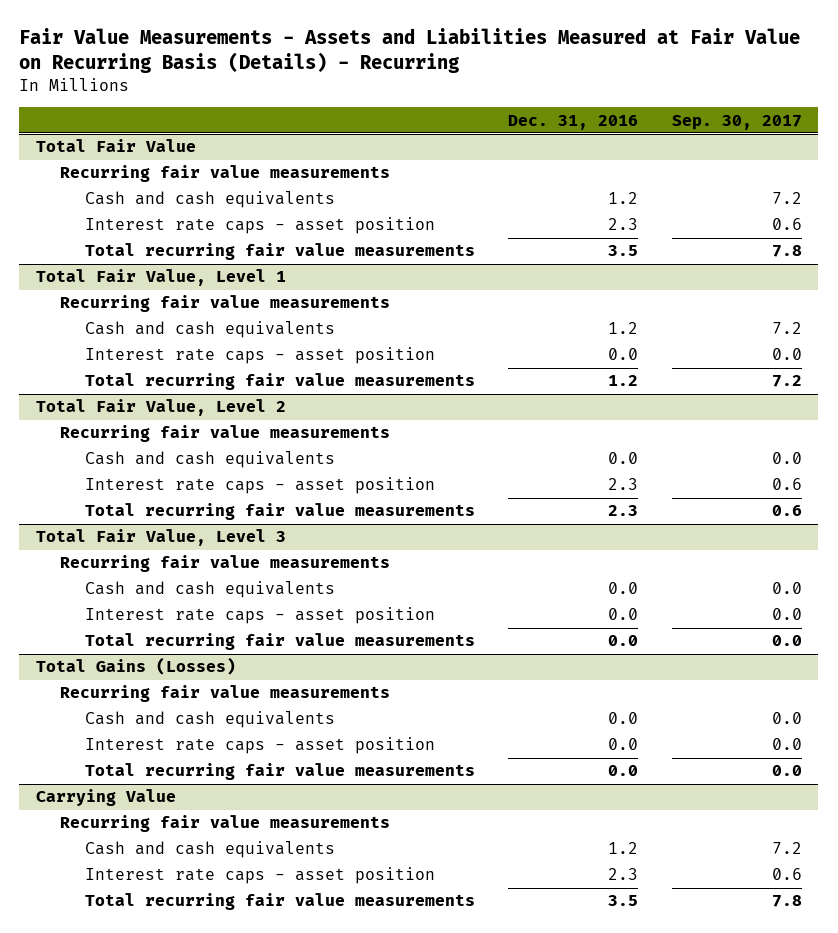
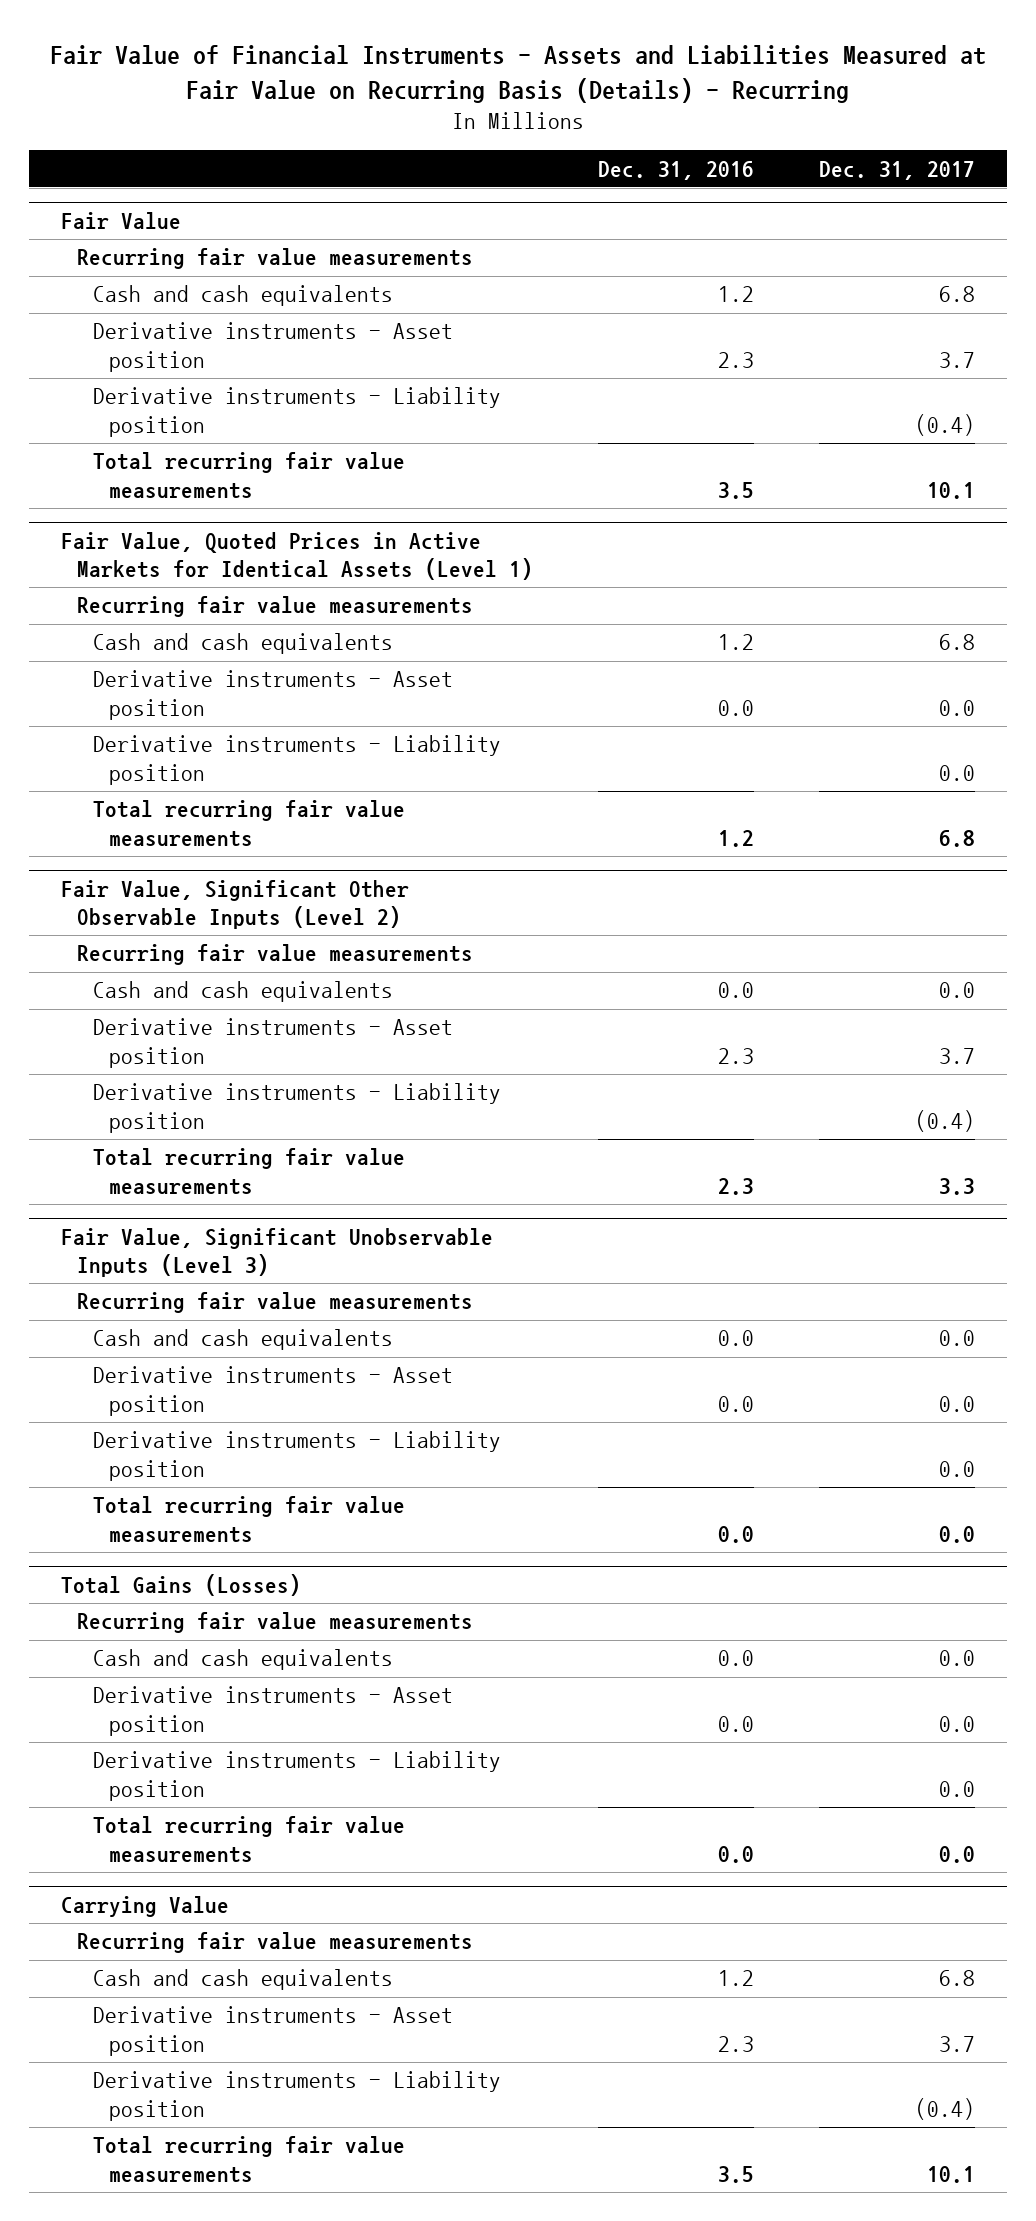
- Fair Value Measurements - Assets and Liabilities Measured at Fair Value on Recurring Basis (Details) - Recurring
+ Fair Value of Financial Instruments - Assets and Liabilities Measured at Fair Value on Recurring Basis (Details) - Recurring
- | Dec. 31, 2016 | Sep. 30, 2017
+ | Dec. 31, 2016 | Dec. 31, 2017
- Total Fair Value
+ Fair Value
- Interest rate caps - asset position | 2.3 | 0.6
+ Derivative instruments - Asset position | 2.3 | 3.7
+ Derivative instruments - Liability position | | (0.4)
- Total Fair Value, Level 1
+ Fair Value, Quoted Prices in Active Markets for Identical Assets (Level 1)
- Interest rate caps - asset position | 0.0 | 0.0
+ Derivative instruments - Asset position | 0.0 | 0.0
+ Derivative instruments - Liability position | | 0.0
- Total Fair Value, Level 2
+ Fair Value, Significant Other Observable Inputs (Level 2)
- Interest rate caps - asset position | 2.3 | 0.6
+ Derivative instruments - Asset position | 2.3 | 3.7
+ Derivative instruments - Liability position | | (0.4)
- Total Fair Value, Level 3
+ Fair Value, Significant Unobservable Inputs (Level 3)
- Interest rate caps - asset position | 0.0 | 0.0
+ Derivative instruments - Asset position | 0.0 | 0.0
+ Derivative instruments - Liability position | | 0.0
@ Total Gains (Losses)
- Interest rate caps - asset position | 0.0 | 0.0
+ Derivative instruments - Asset position | 0.0 | 0.0
+ Derivative instruments - Liability position | | 0.0
@ Carrying Value
- Interest rate caps - asset position | 2.3 | 0.6
+ Derivative instruments - Asset position | 2.3 | 3.7
+ Derivative instruments - Liability position | | (0.4)

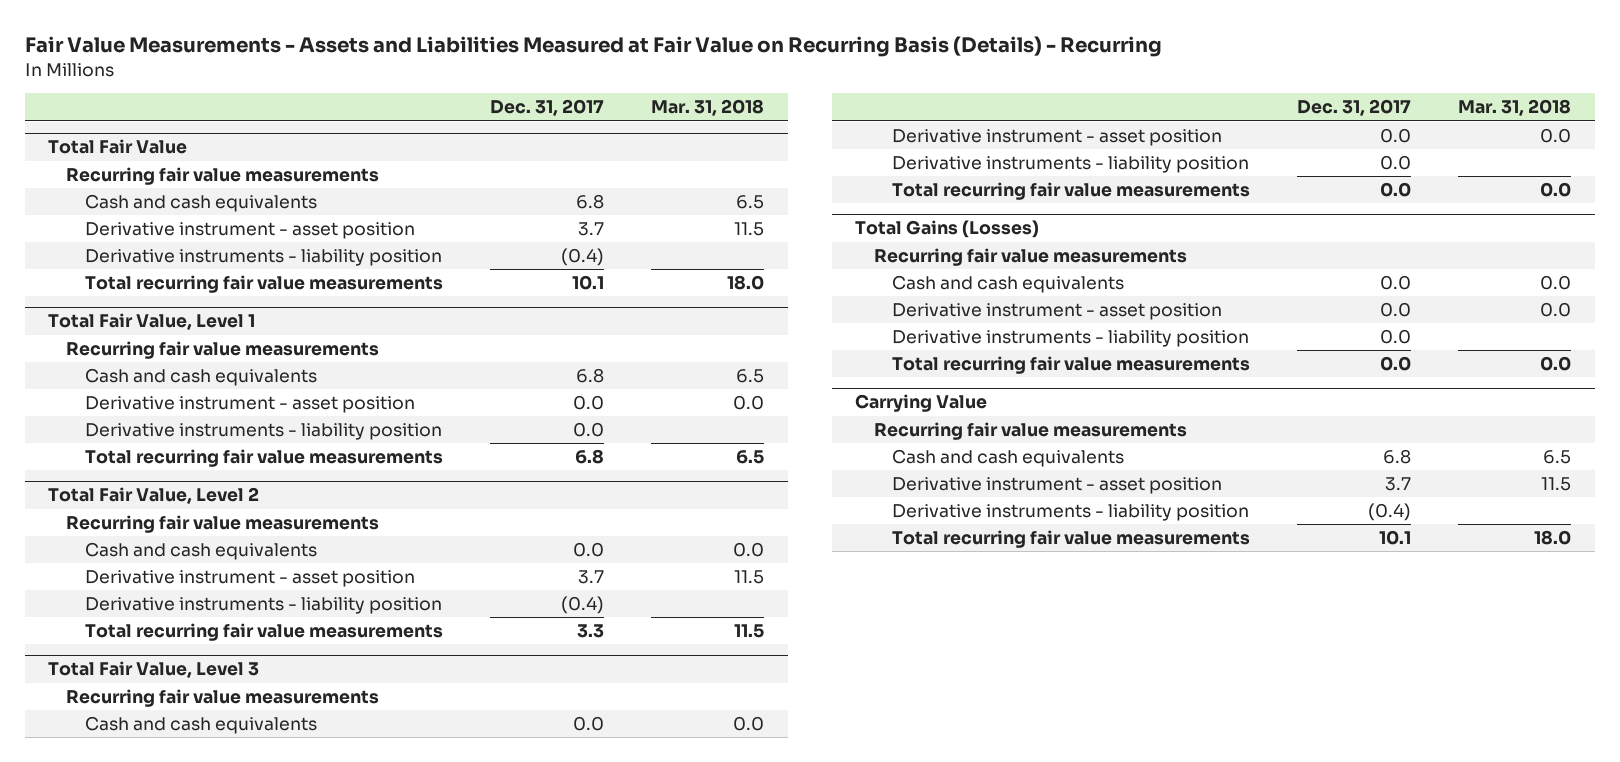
- Fair Value of Financial Instruments - Assets and Liabilities Measured at Fair Value on Recurring Basis (Details) - Recurring
+ Fair Value Measurements - Assets and Liabilities Measured at Fair Value on Recurring Basis (Details) - Recurring
- | Dec. 31, 2016 | Dec. 31, 2017
+ | Dec. 31, 2017 | Mar. 31, 2018
- Fair Value
+ Total Fair Value
- Derivative instruments - Asset position | 2.3 | 3.7
- Derivative instruments - Liability position | | (0.4)
+ Derivative instrument - asset position | 3.7 | 11.5
+ Derivative instruments - liability position | (0.4) |
- Fair Value, Quoted Prices in Active Markets for Identical Assets (Level 1)
+ Total Fair Value, Level 1
- Derivative instruments - Asset position | 0.0 | 0.0
- Derivative instruments - Liability position | | 0.0
+ Derivative instrument - asset position | 0.0 | 0.0
+ Derivative instruments - liability position | 0.0 |
- Fair Value, Significant Other Observable Inputs (Level 2)
+ Total Fair Value, Level 2
- Derivative instruments - Asset position | 2.3 | 3.7
- Derivative instruments - Liability position | | (0.4)
+ Derivative instrument - asset position | 3.7 | 11.5
+ Derivative instruments - liability position | (0.4) |
- Fair Value, Significant Unobservable Inputs (Level 3)
+ Total Fair Value, Level 3
- Derivative instruments - Asset position | 0.0 | 0.0
- Derivative instruments - Liability position | | 0.0
+ Derivative instrument - asset position | 0.0 | 0.0
+ Derivative instruments - liability position | 0.0 |
@ Total Gains (Losses)
- Derivative instruments - Asset position | 0.0 | 0.0
- Derivative instruments - Liability position | | 0.0
+ Derivative instrument - asset position | 0.0 | 0.0
+ Derivative instruments - liability position | 0.0 |
@ Carrying Value
- Derivative instruments - Asset position | 2.3 | 3.7
- Derivative instruments - Liability position | | (0.4)
+ Derivative instrument - asset position | 3.7 | 11.5
+ Derivative instruments - liability position | (0.4) |

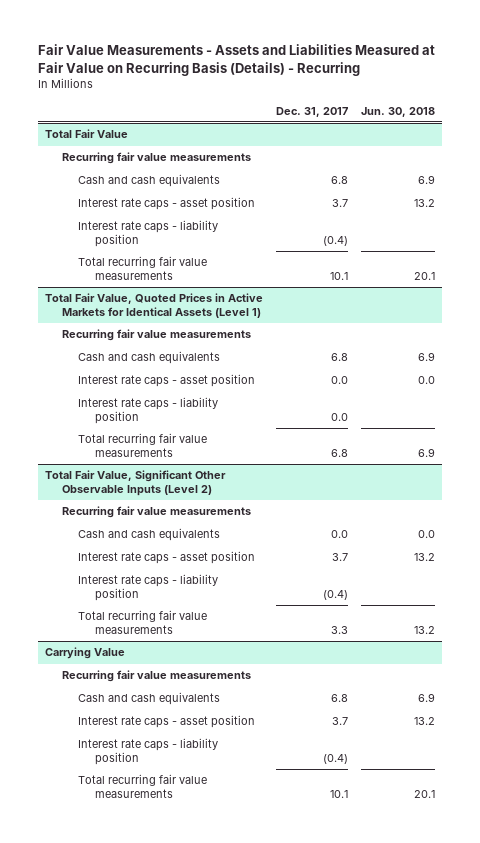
- | Dec. 31, 2017 | Mar. 31, 2018
+ | Dec. 31, 2017 | Jun. 30, 2018
@ Total Fair Value
- Derivative instrument - asset position | 3.7 | 11.5
- Derivative instruments - liability position | (0.4) |
+ Interest rate caps - asset position | 3.7 | 13.2
+ Interest rate caps - liability position | (0.4) |
- Total Fair Value, Level 1
+ Total Fair Value, Quoted Prices in Active Markets for Identical Assets (Level 1)
- Derivative instrument - asset position | 0.0 | 0.0
- Derivative instruments - liability position | 0.0 |
+ Interest rate caps - asset position | 0.0 | 0.0
+ Interest rate caps - liability position | 0.0 |
- Total Fair Value, Level 2
+ Total Fair Value, Significant Other Observable Inputs (Level 2)
- Derivative instrument - asset position | 3.7 | 11.5
- Derivative instruments - liability position | (0.4) |
+ Interest rate caps - asset position | 3.7 | 13.2
+ Interest rate caps - liability position | (0.4) |
- Total Fair Value, Level 3
- Recurring fair value measurements
- Cash and cash equivalents | 0.0 | 0.0
- Derivative instrument - asset position | 0.0 | 0.0
- Derivative instruments - liability position | 0.0 |
- Total recurring fair value measurements | 0.0 | 0.0
- Total Gains (Losses)
- Recurring fair value measurements
- Cash and cash equivalents | 0.0 | 0.0
- Derivative instrument - asset position | 0.0 | 0.0
- Derivative instruments - liability position | 0.0 |
- Total recurring fair value measurements | 0.0 | 0.0
@ Carrying Value
- Derivative instrument - asset position | 3.7 | 11.5
- Derivative instruments - liability position | (0.4) |
+ Interest rate caps - asset position | 3.7 | 13.2
+ Interest rate caps - liability position | (0.4) |

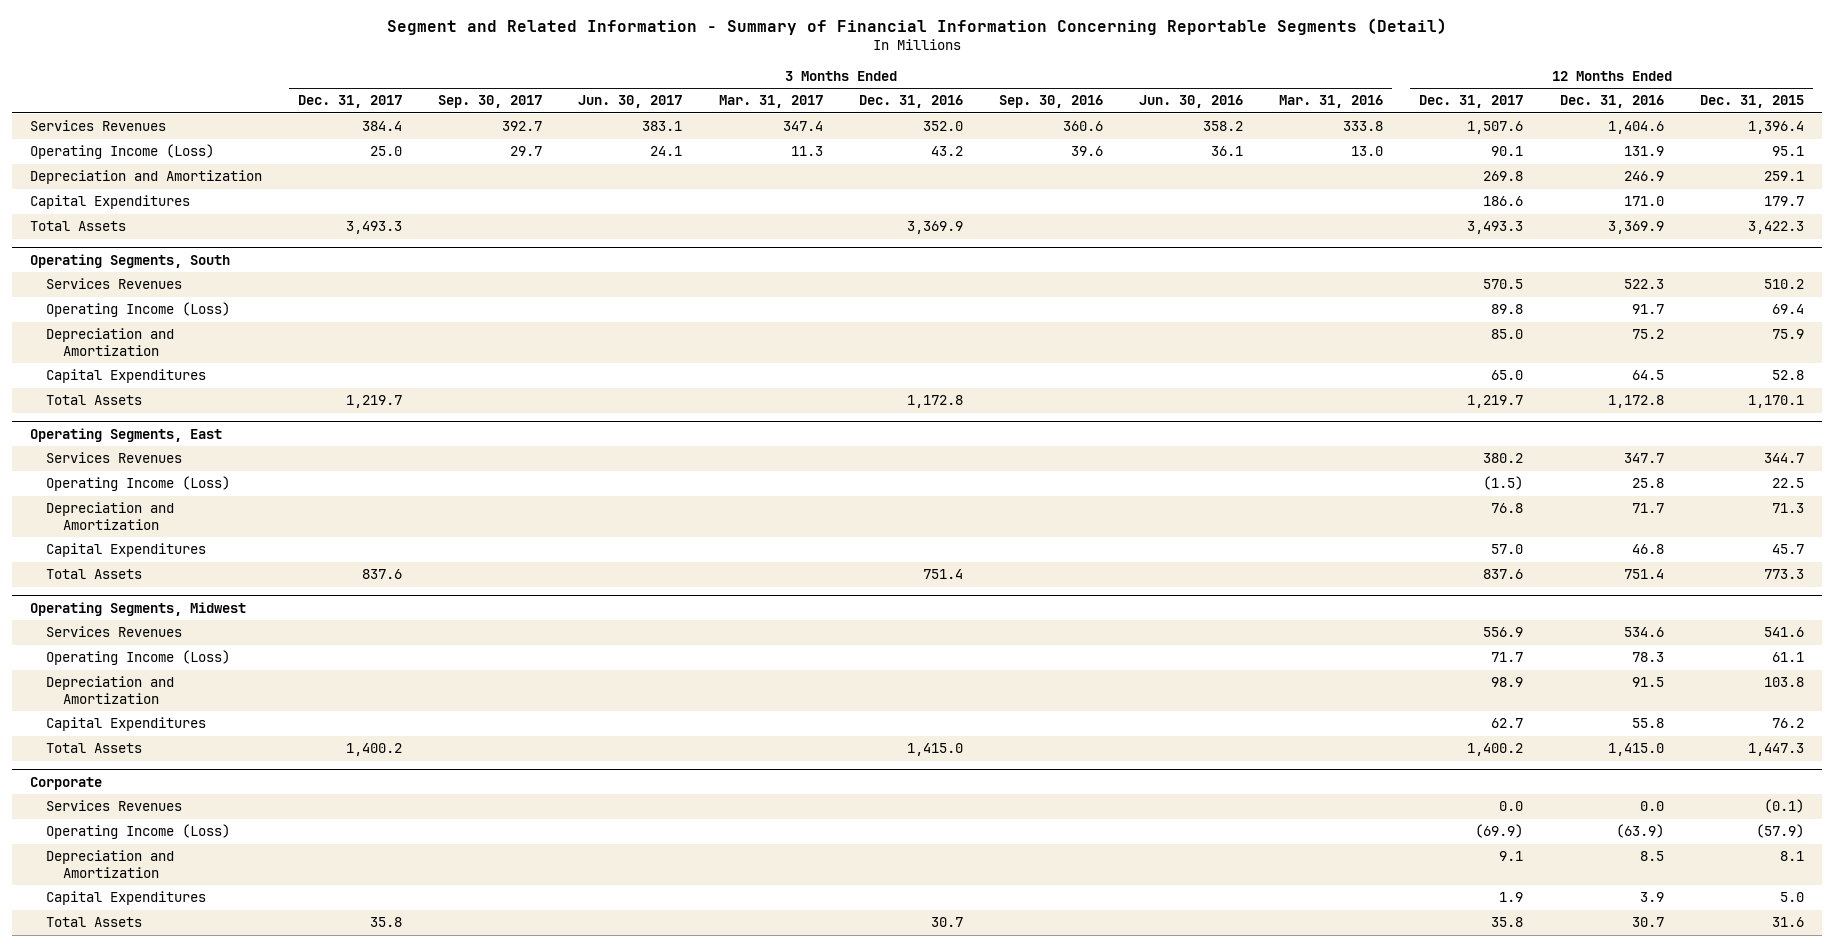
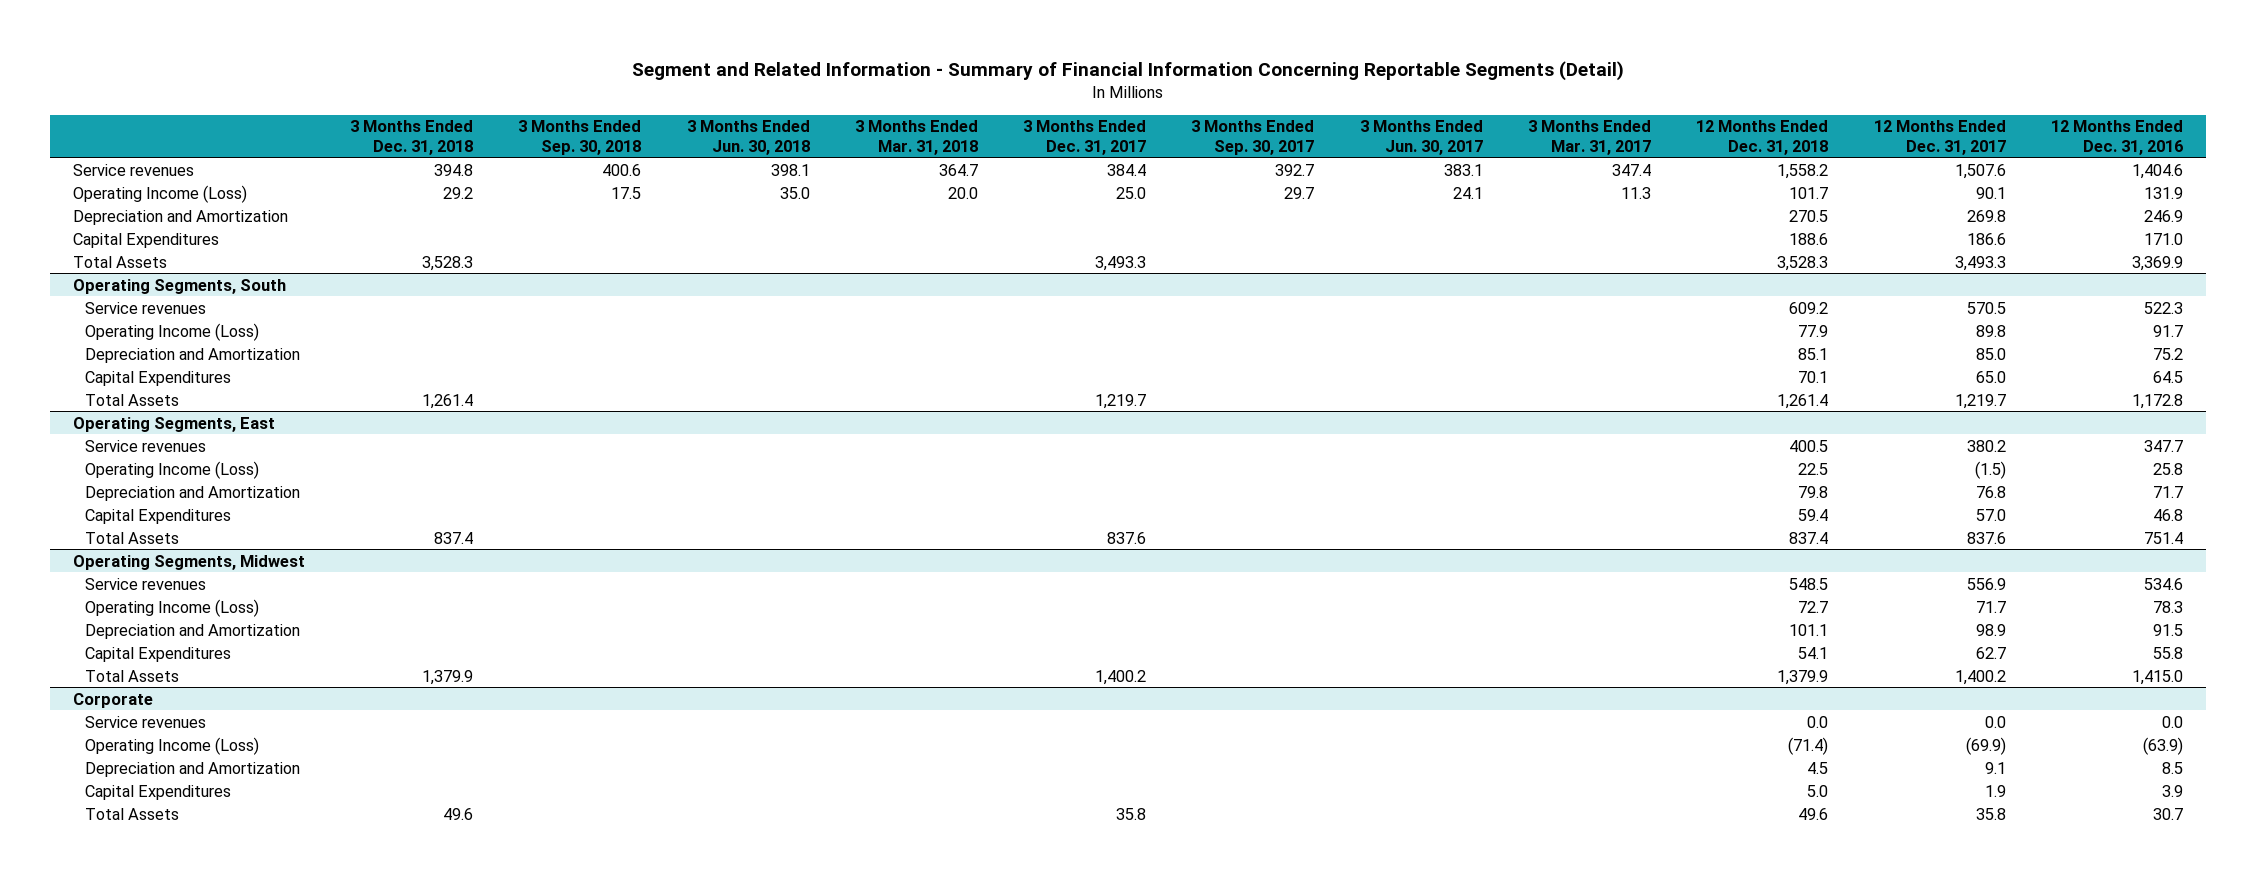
- | 3 Months Ended Dec. 31, 2017 | 3 Months Ended Sep. 30, 2017 | 3 Months Ended Jun. 30, 2017 | 3 Months Ended Mar. 31, 2017 | 3 Months Ended Dec. 31, 2016 | 3 Months Ended Sep. 30, 2016 | 3 Months Ended Jun. 30, 2016 | 3 Months Ended Mar. 31, 2016 | 12 Months Ended Dec. 31, 2017 | 12 Months Ended Dec. 31, 2016 | 12 Months Ended Dec. 31, 2015
+ | 3 Months Ended Dec. 31, 2018 | 3 Months Ended Sep. 30, 2018 | 3 Months Ended Jun. 30, 2018 | 3 Months Ended Mar. 31, 2018 | 3 Months Ended Dec. 31, 2017 | 3 Months Ended Sep. 30, 2017 | 3 Months Ended Jun. 30, 2017 | 3 Months Ended Mar. 31, 2017 | 12 Months Ended Dec. 31, 2018 | 12 Months Ended Dec. 31, 2017 | 12 Months Ended Dec. 31, 2016
- Services Revenues | 384.4 | 392.7 | 383.1 | 347.4 | 352.0 | 360.6 | 358.2 | 333.8 | 1,507.6 | 1,404.6 | 1,396.4
+ Service revenues | 394.8 | 400.6 | 398.1 | 364.7 | 384.4 | 392.7 | 383.1 | 347.4 | 1,558.2 | 1,507.6 | 1,404.6
@ Operating Segments, South
- Services Revenues | | | | | | | | | 570.5 | 522.3 | 510.2
+ Service revenues | | | | | | | | | 609.2 | 570.5 | 522.3
@ Operating Segments, East
- Services Revenues | | | | | | | | | 380.2 | 347.7 | 344.7
+ Service revenues | | | | | | | | | 400.5 | 380.2 | 347.7
@ Operating Segments, Midwest
- Services Revenues | | | | | | | | | 556.9 | 534.6 | 541.6
+ Service revenues | | | | | | | | | 548.5 | 556.9 | 534.6
@ Corporate
- Services Revenues | | | | | | | | | 0.0 | 0.0 | (0.1)
+ Service revenues | | | | | | | | | 0.0 | 0.0 | 0.0

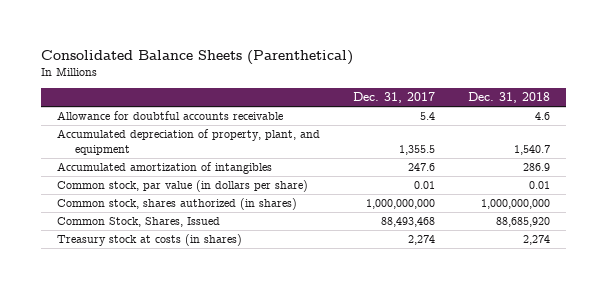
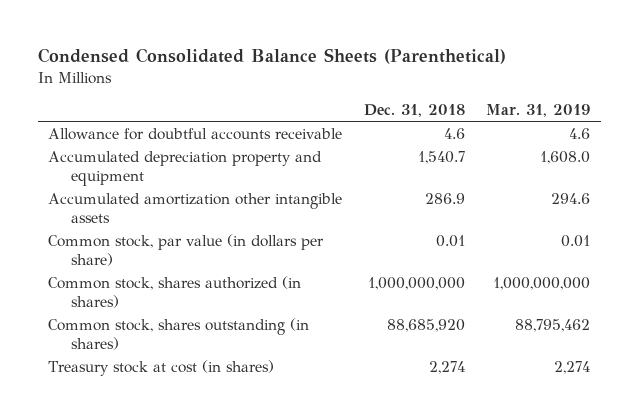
- Consolidated Balance Sheets (Parenthetical)
+ Condensed Consolidated Balance Sheets (Parenthetical)
- | Dec. 31, 2017 | Dec. 31, 2018
+ | Dec. 31, 2018 | Mar. 31, 2019
- Accumulated depreciation of property, plant, and equipment | 1,355.5 | 1,540.7
- Accumulated amortization of intangibles | 247.6 | 286.9
+ Accumulated depreciation property and equipment | 1,540.7 | 1,608.0
+ Accumulated amortization other intangible assets | 286.9 | 294.6
- Common Stock, Shares, Issued | 88,493,468 | 88,685,920
- Treasury stock at costs (in shares) | 2,274 | 2,274
+ Common stock, shares outstanding (in shares) | 88,685,920 | 88,795,462
+ Treasury stock at cost (in shares) | 2,274 | 2,274

